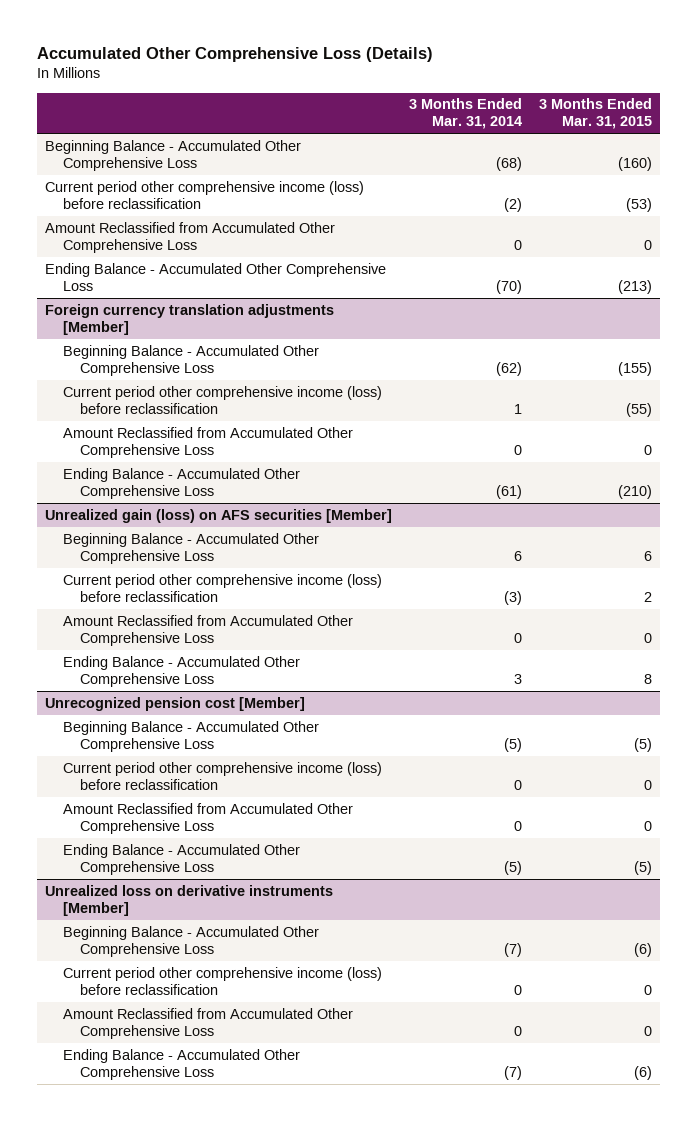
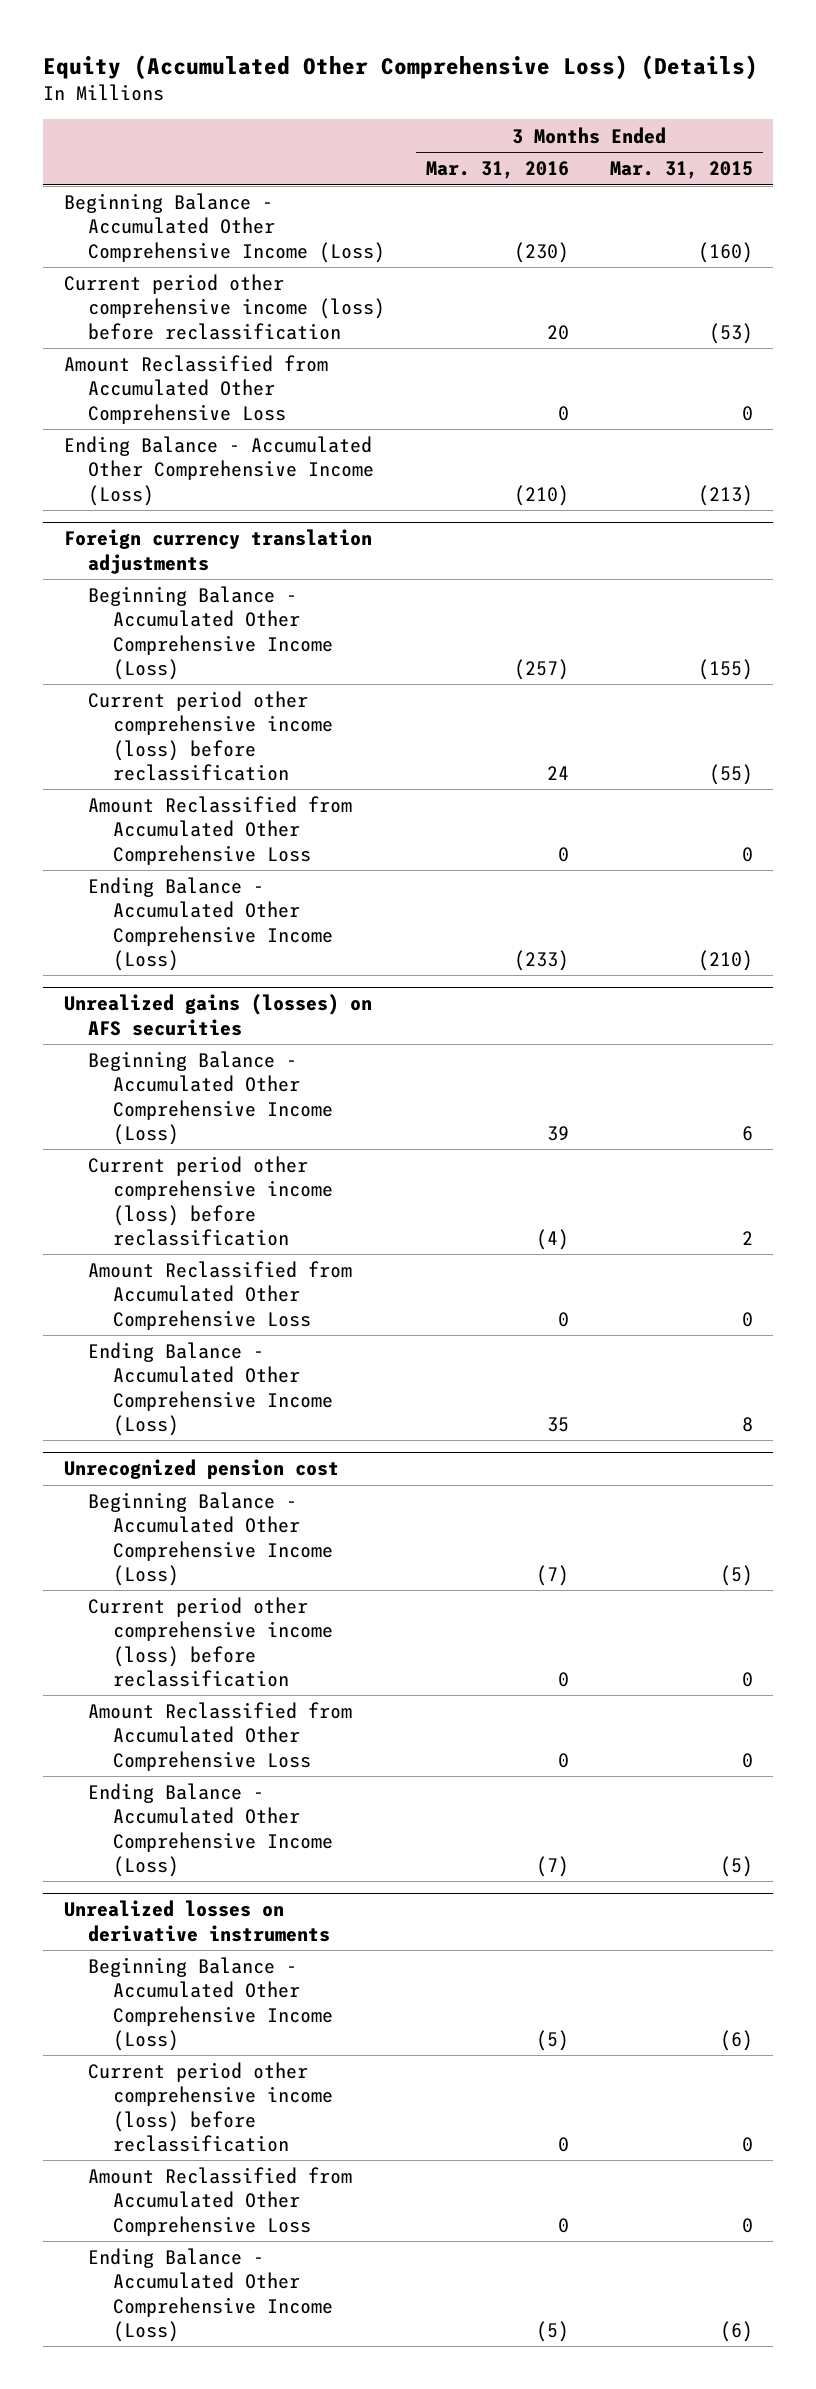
- Accumulated Other Comprehensive Loss (Details)
+ Equity (Accumulated Other Comprehensive Loss) (Details)
- | 3 Months Ended Mar. 31, 2014 | 3 Months Ended Mar. 31, 2015
+ | 3 Months Ended Mar. 31, 2016 | 3 Months Ended Mar. 31, 2015
- Beginning Balance - Accumulated Other Comprehensive Loss | (68) | (160)
+ Beginning Balance - Accumulated Other Comprehensive Income (Loss) | (230) | (160)
- Ending Balance - Accumulated Other Comprehensive Loss | (70) | (213)
- Foreign currency translation adjustments [Member]
- Beginning Balance - Accumulated Other Comprehensive Loss | (62) | (155)
+ Ending Balance - Accumulated Other Comprehensive Income (Loss) | (210) | (213)
+ Foreign currency translation adjustments
+ Beginning Balance - Accumulated Other Comprehensive Income (Loss) | (257) | (155)
- Ending Balance - Accumulated Other Comprehensive Loss | (61) | (210)
- Unrealized gain (loss) on AFS securities [Member]
- Beginning Balance - Accumulated Other Comprehensive Loss | 6 | 6
+ Ending Balance - Accumulated Other Comprehensive Income (Loss) | (233) | (210)
+ Unrealized gains (losses) on AFS securities
+ Beginning Balance - Accumulated Other Comprehensive Income (Loss) | 39 | 6
- Ending Balance - Accumulated Other Comprehensive Loss | 3 | 8
- Unrecognized pension cost [Member]
- Beginning Balance - Accumulated Other Comprehensive Loss | (5) | (5)
+ Ending Balance - Accumulated Other Comprehensive Income (Loss) | 35 | 8
+ Unrecognized pension cost
+ Beginning Balance - Accumulated Other Comprehensive Income (Loss) | (7) | (5)
- Ending Balance - Accumulated Other Comprehensive Loss | (5) | (5)
- Unrealized loss on derivative instruments [Member]
- Beginning Balance - Accumulated Other Comprehensive Loss | (7) | (6)
+ Ending Balance - Accumulated Other Comprehensive Income (Loss) | (7) | (5)
+ Unrealized losses on derivative instruments
+ Beginning Balance - Accumulated Other Comprehensive Income (Loss) | (5) | (6)
- Ending Balance - Accumulated Other Comprehensive Loss | (7) | (6)
+ Ending Balance - Accumulated Other Comprehensive Income (Loss) | (5) | (6)

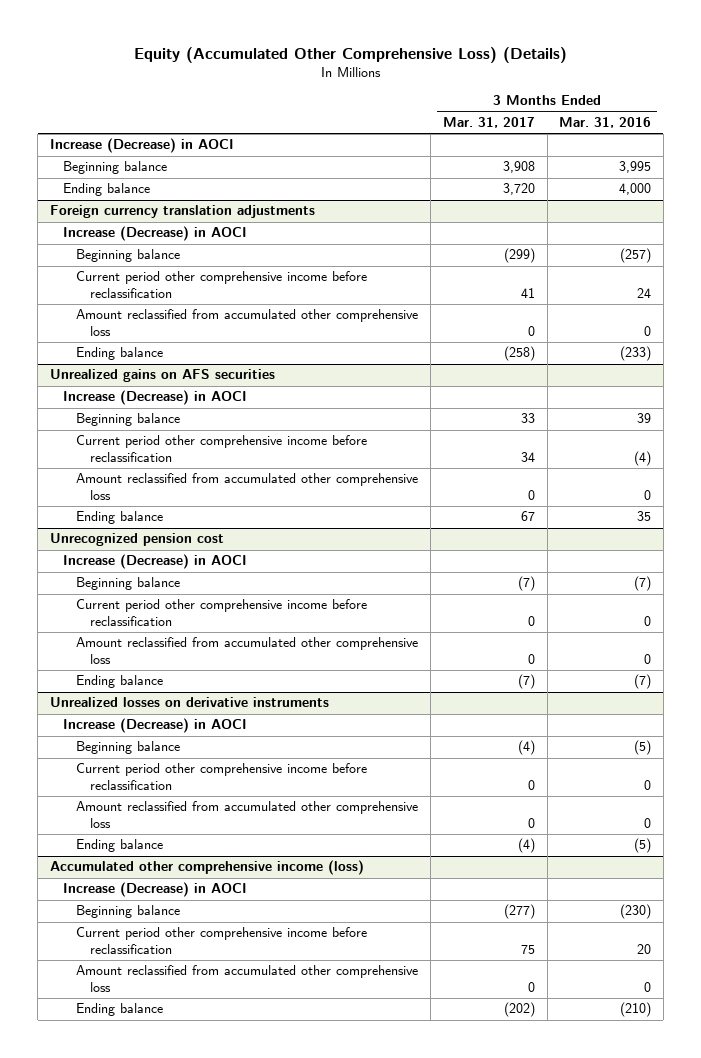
- | 3 Months Ended Mar. 31, 2016 | 3 Months Ended Mar. 31, 2015
+ | 3 Months Ended Mar. 31, 2017 | 3 Months Ended Mar. 31, 2016
- Beginning Balance - Accumulated Other Comprehensive Income (Loss) | (230) | (160)
- Current period other comprehensive income (loss) before reclassification | 20 | (53)
- Amount Reclassified from Accumulated Other Comprehensive Loss | 0 | 0
- Ending Balance - Accumulated Other Comprehensive Income (Loss) | (210) | (213)
+ Increase (Decrease) in AOCI
+ Beginning balance | 3,908 | 3,995
+ Ending balance | 3,720 | 4,000
@ Foreign currency translation adjustments
- Beginning Balance - Accumulated Other Comprehensive Income (Loss) | (257) | (155)
- Current period other comprehensive income (loss) before reclassification | 24 | (55)
- Amount Reclassified from Accumulated Other Comprehensive Loss | 0 | 0
- Ending Balance - Accumulated Other Comprehensive Income (Loss) | (233) | (210)
- Unrealized gains (losses) on AFS securities
- Beginning Balance - Accumulated Other Comprehensive Income (Loss) | 39 | 6
- Current period other comprehensive income (loss) before reclassification | (4) | 2
- Amount Reclassified from Accumulated Other Comprehensive Loss | 0 | 0
- Ending Balance - Accumulated Other Comprehensive Income (Loss) | 35 | 8
@ Foreign currency translation adjustments
+ Increase (Decrease) in AOCI
+ Beginning balance | (299) | (257)
+ Current period other comprehensive income before reclassification | 41 | 24
+ Amount reclassified from accumulated other comprehensive loss | 0 | 0
+ Ending balance | (258) | (233)
+ Unrealized gains on AFS securities
+ Increase (Decrease) in AOCI
+ Beginning balance | 33 | 39
+ Current period other comprehensive income before reclassification | 34 | (4)
+ Amount reclassified from accumulated other comprehensive loss | 0 | 0
+ Ending balance | 67 | 35
@ Unrecognized pension cost
- Beginning Balance - Accumulated Other Comprehensive Income (Loss) | (7) | (5)
- Current period other comprehensive income (loss) before reclassification | 0 | 0
- Amount Reclassified from Accumulated Other Comprehensive Loss | 0 | 0
- Ending Balance - Accumulated Other Comprehensive Income (Loss) | (7) | (5)
+ Increase (Decrease) in AOCI
+ Beginning balance | (7) | (7)
+ Current period other comprehensive income before reclassification | 0 | 0
+ Amount reclassified from accumulated other comprehensive loss | 0 | 0
+ Ending balance | (7) | (7)
@ Unrealized losses on derivative instruments
- Beginning Balance - Accumulated Other Comprehensive Income (Loss) | (5) | (6)
- Current period other comprehensive income (loss) before reclassification | 0 | 0
- Amount Reclassified from Accumulated Other Comprehensive Loss | 0 | 0
- Ending Balance - Accumulated Other Comprehensive Income (Loss) | (5) | (6)
+ Increase (Decrease) in AOCI
+ Beginning balance | (4) | (5)
+ Current period other comprehensive income before reclassification | 0 | 0
+ Amount reclassified from accumulated other comprehensive loss | 0 | 0
+ Ending balance | (4) | (5)
+ Accumulated other comprehensive income (loss)
+ Increase (Decrease) in AOCI
+ Beginning balance | (277) | (230)
+ Current period other comprehensive income before reclassification | 75 | 20
+ Amount reclassified from accumulated other comprehensive loss | 0 | 0
+ Ending balance | (202) | (210)

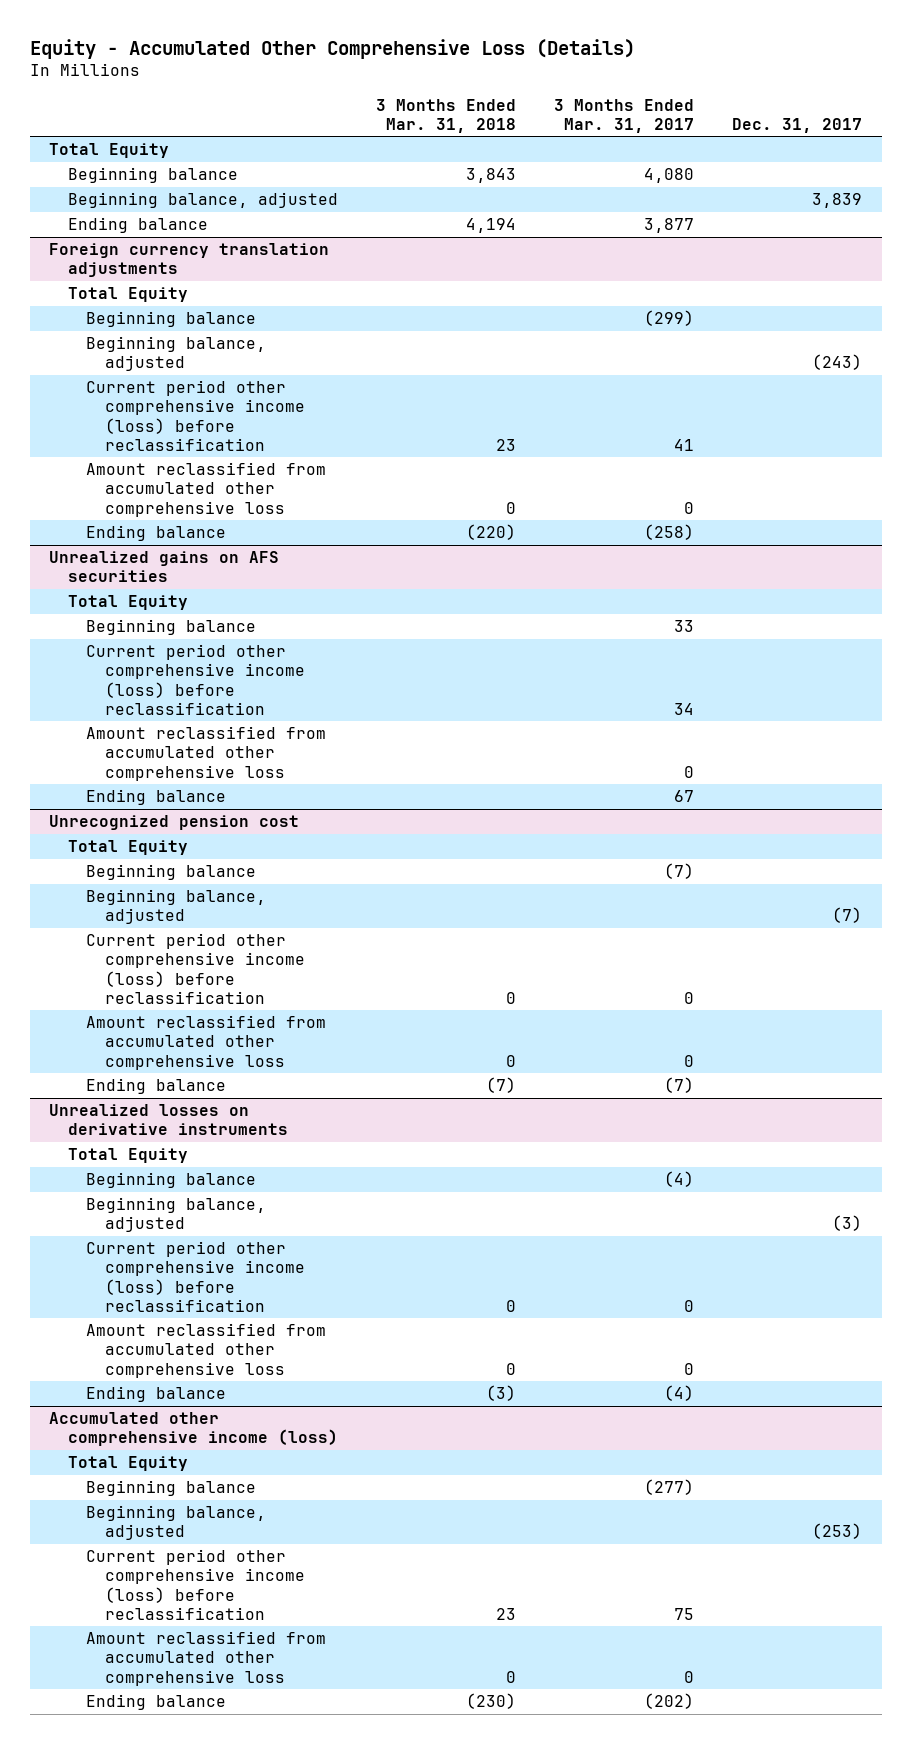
- Equity (Accumulated Other Comprehensive Loss) (Details)
+ Equity - Accumulated Other Comprehensive Loss (Details)
- | 3 Months Ended Mar. 31, 2017 | 3 Months Ended Mar. 31, 2016
+ | 3 Months Ended Mar. 31, 2018 | 3 Months Ended Mar. 31, 2017 | Dec. 31, 2017
- Increase (Decrease) in AOCI
- Beginning balance | 3,908 | 3,995
- Ending balance | 3,720 | 4,000
+ Total Equity
+ Beginning balance | 3,843 | 4,080 |
+ Beginning balance, adjusted | | | 3,839
+ Ending balance | 4,194 | 3,877 |
@ Foreign currency translation adjustments
- Increase (Decrease) in AOCI
+ Total Equity
- Current period other comprehensive income before reclassification | 41 | 24
+ Beginning balance, adjusted | | | (243)
+ Current period other comprehensive income (loss) before reclassification | 23 | 41 |
@ Unrealized gains on AFS securities
- Increase (Decrease) in AOCI
+ Total Equity
- Current period other comprehensive income before reclassification | 34 | (4)
+ Current period other comprehensive income (loss) before reclassification | | 34 |
@ Unrecognized pension cost
- Increase (Decrease) in AOCI
+ Total Equity
- Current period other comprehensive income before reclassification | 0 | 0
+ Beginning balance, adjusted | | | (7)
+ Current period other comprehensive income (loss) before reclassification | 0 | 0 |
@ Unrealized losses on derivative instruments
- Increase (Decrease) in AOCI
+ Total Equity
- Current period other comprehensive income before reclassification | 0 | 0
+ Beginning balance, adjusted | | | (3)
+ Current period other comprehensive income (loss) before reclassification | 0 | 0 |
@ Accumulated other comprehensive income (loss)
- Increase (Decrease) in AOCI
+ Total Equity
- Current period other comprehensive income before reclassification | 75 | 20
+ Beginning balance, adjusted | | | (253)
+ Current period other comprehensive income (loss) before reclassification | 23 | 75 |

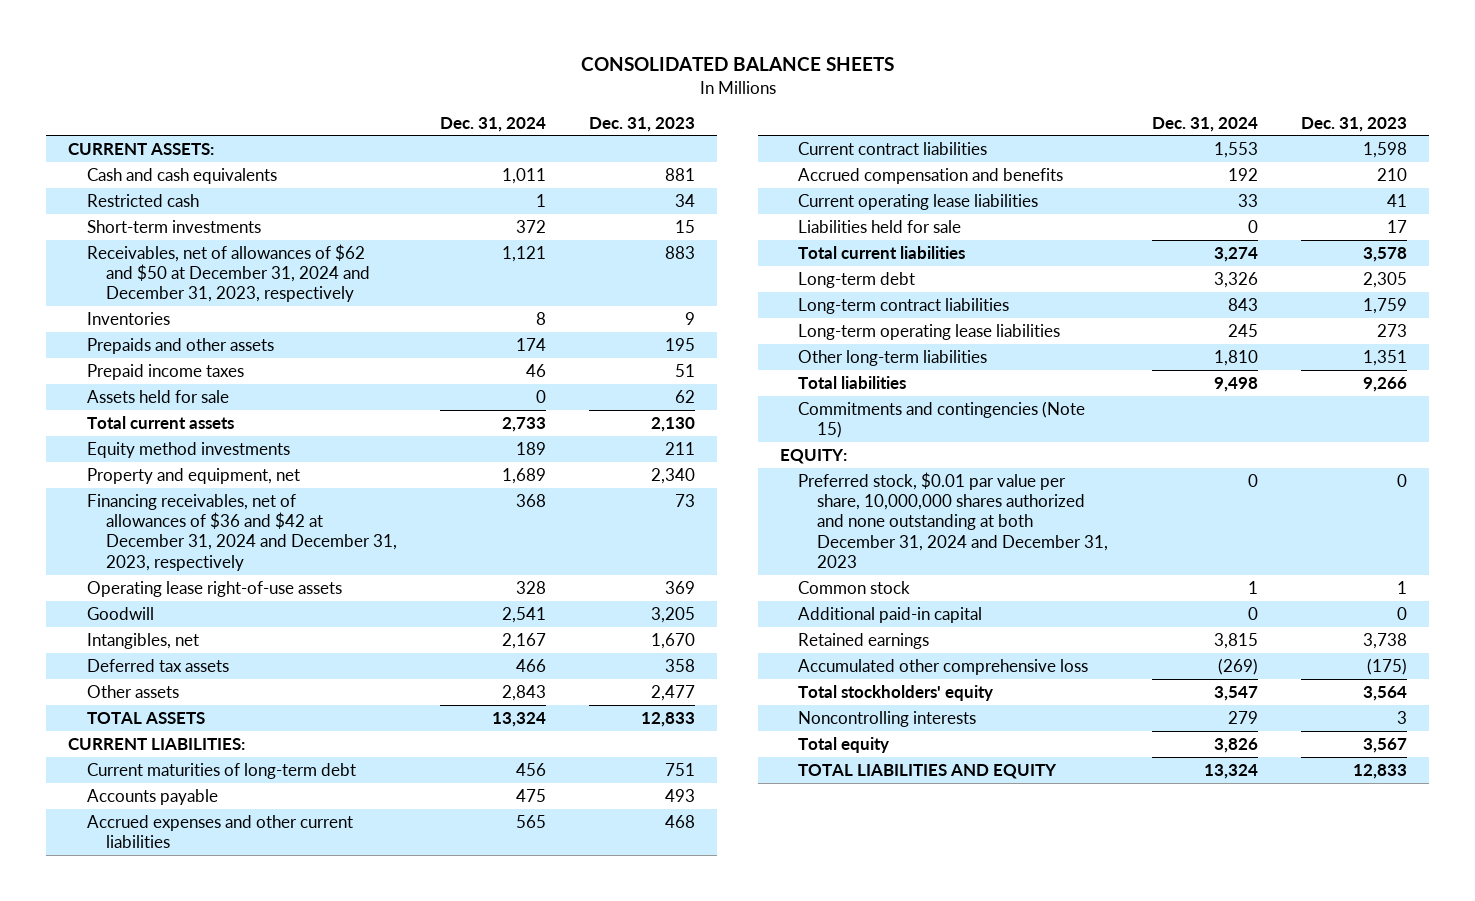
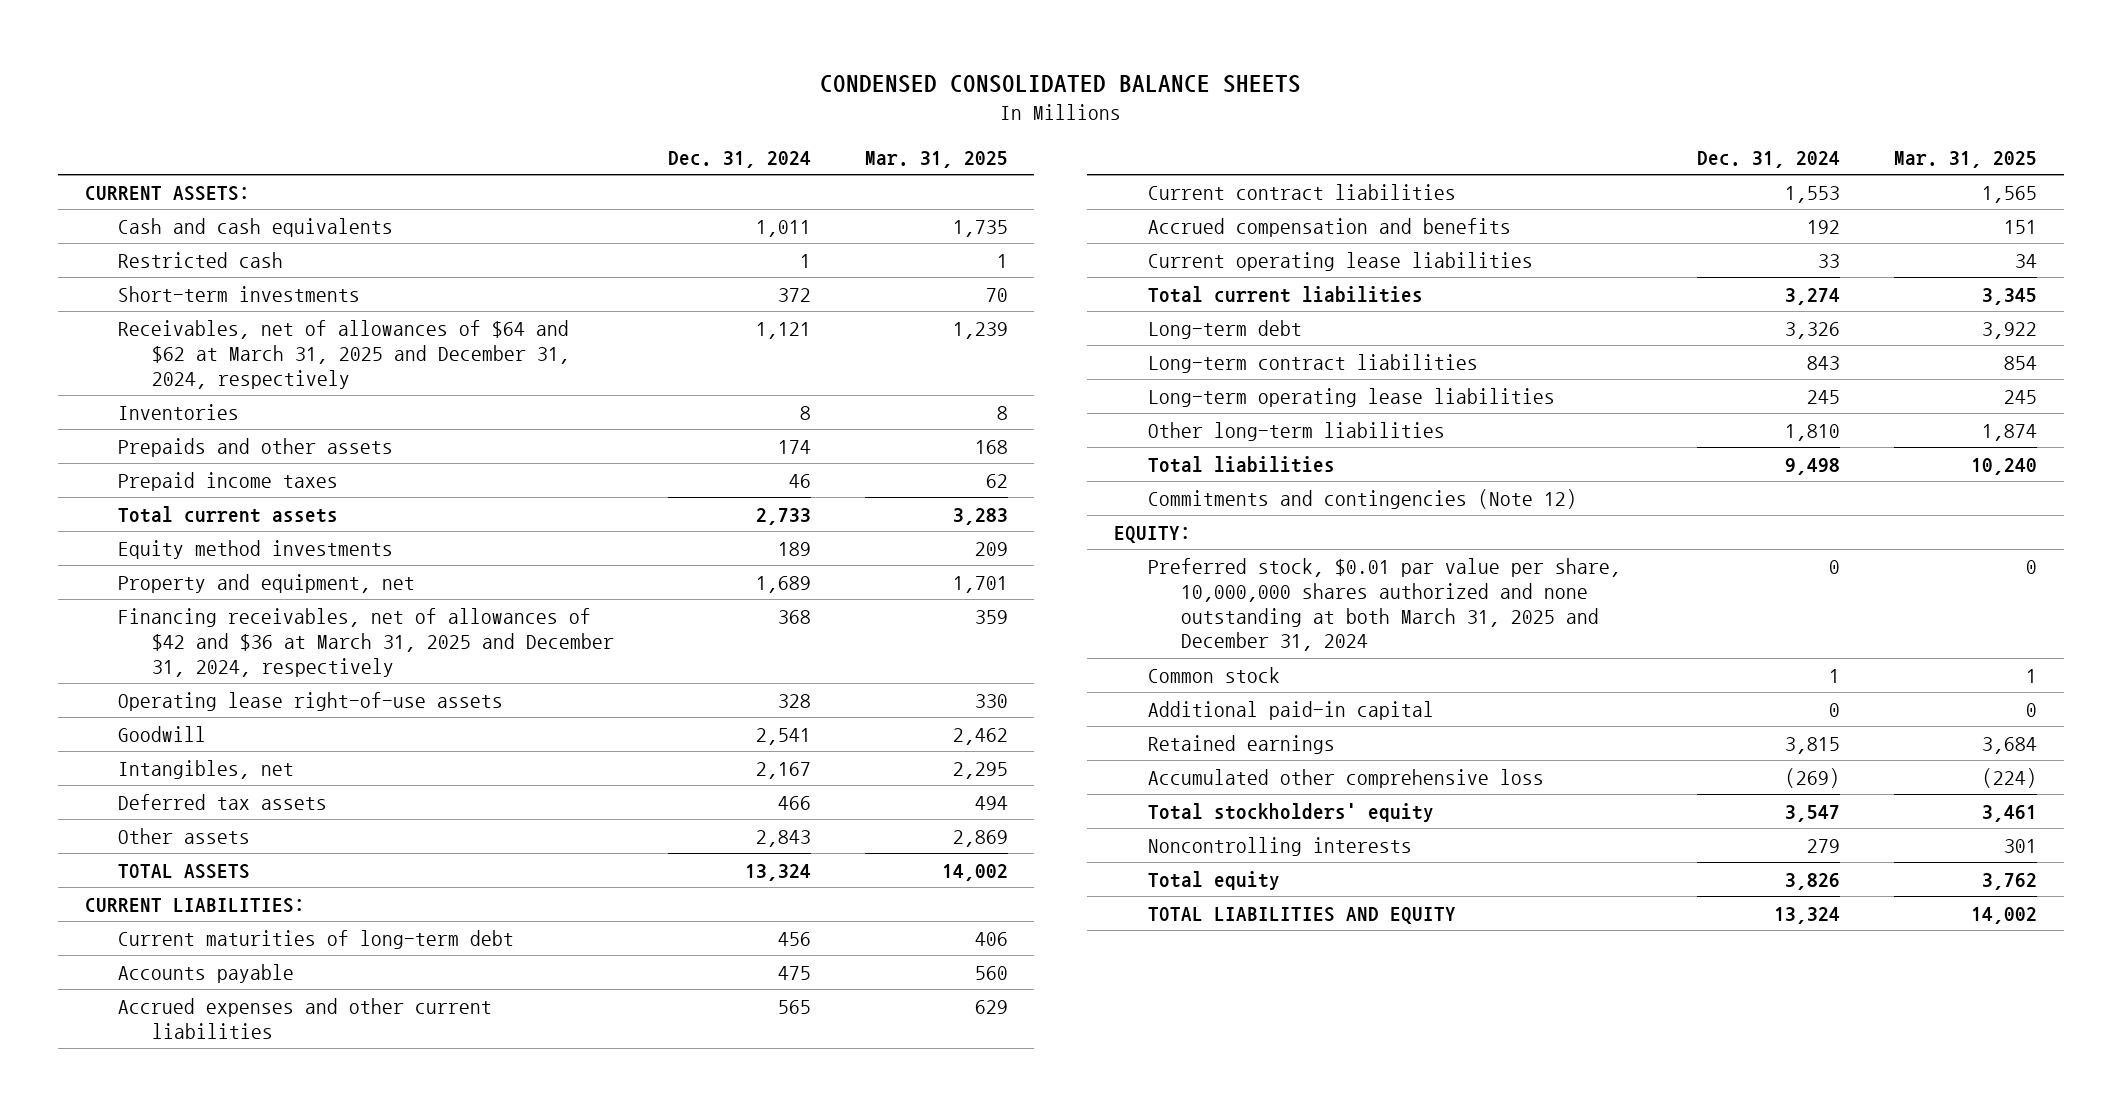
- CONSOLIDATED BALANCE SHEETS
+ CONDENSED CONSOLIDATED BALANCE SHEETS
- | Dec. 31, 2024 | Dec. 31, 2023
+ | Dec. 31, 2024 | Mar. 31, 2025
- Receivables, net of allowances of $62 and $50 at December 31, 2024 and December 31, 2023, respectively | 1,121 | 883
+ Receivables, net of allowances of $64 and $62 at March 31, 2025 and December 31, 2024, respectively | 1,121 | 1,239
- Assets held for sale | 0 | 62
- Financing receivables, net of allowances of $36 and $42 at December 31, 2024 and December 31, 2023, respectively | 368 | 73
+ Financing receivables, net of allowances of $42 and $36 at March 31, 2025 and December 31, 2024, respectively | 368 | 359
- Liabilities held for sale | 0 | 17
- Commitments and contingencies (Note 15)
+ Commitments and contingencies (Note 12)
- Preferred stock, $0.01 par value per share, 10,000,000 shares authorized and none outstanding at both December 31, 2024 and December 31, 2023 | 0 | 0
+ Preferred stock, $0.01 par value per share, 10,000,000 shares authorized and none outstanding at both March 31, 2025 and December 31, 2024 | 0 | 0

